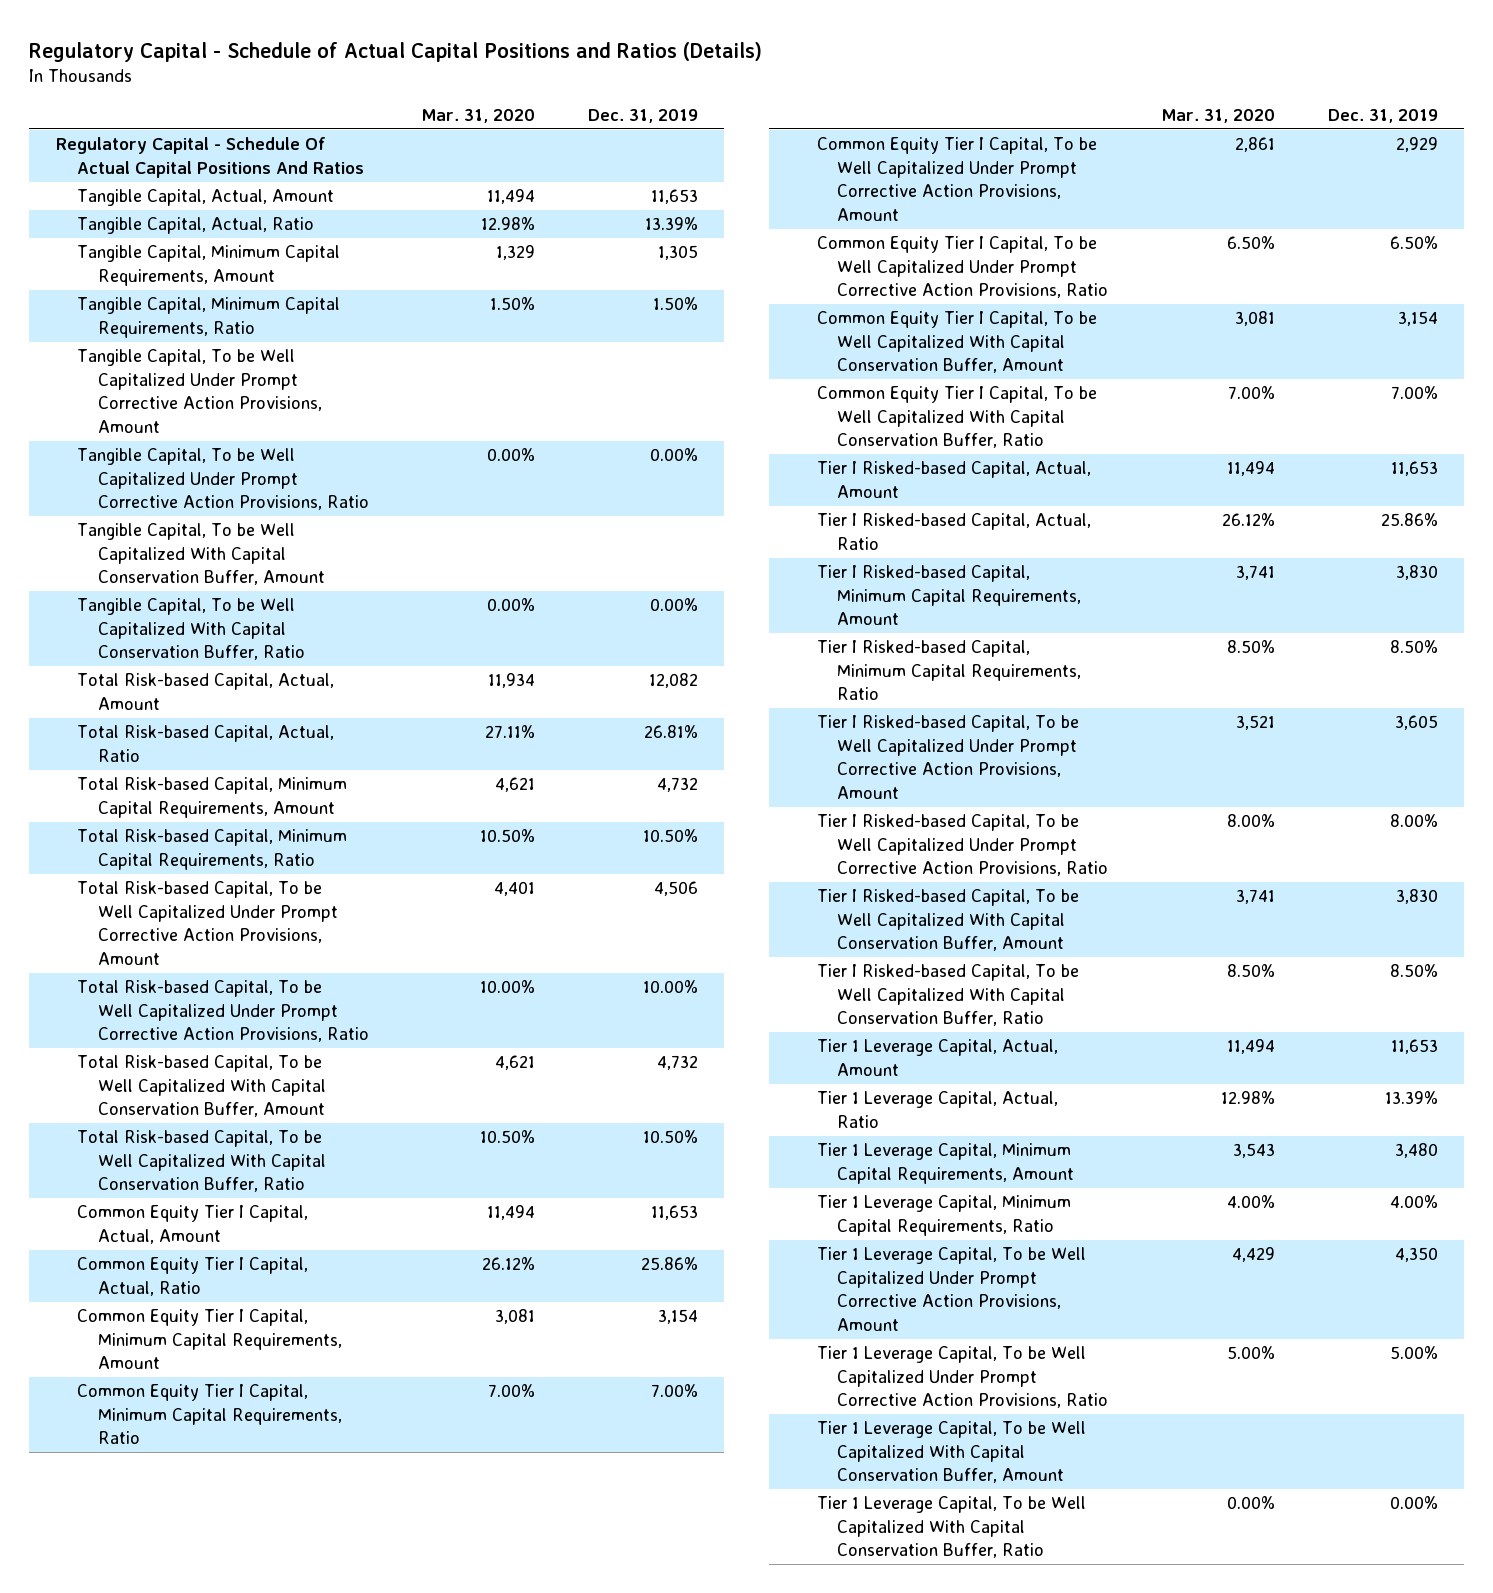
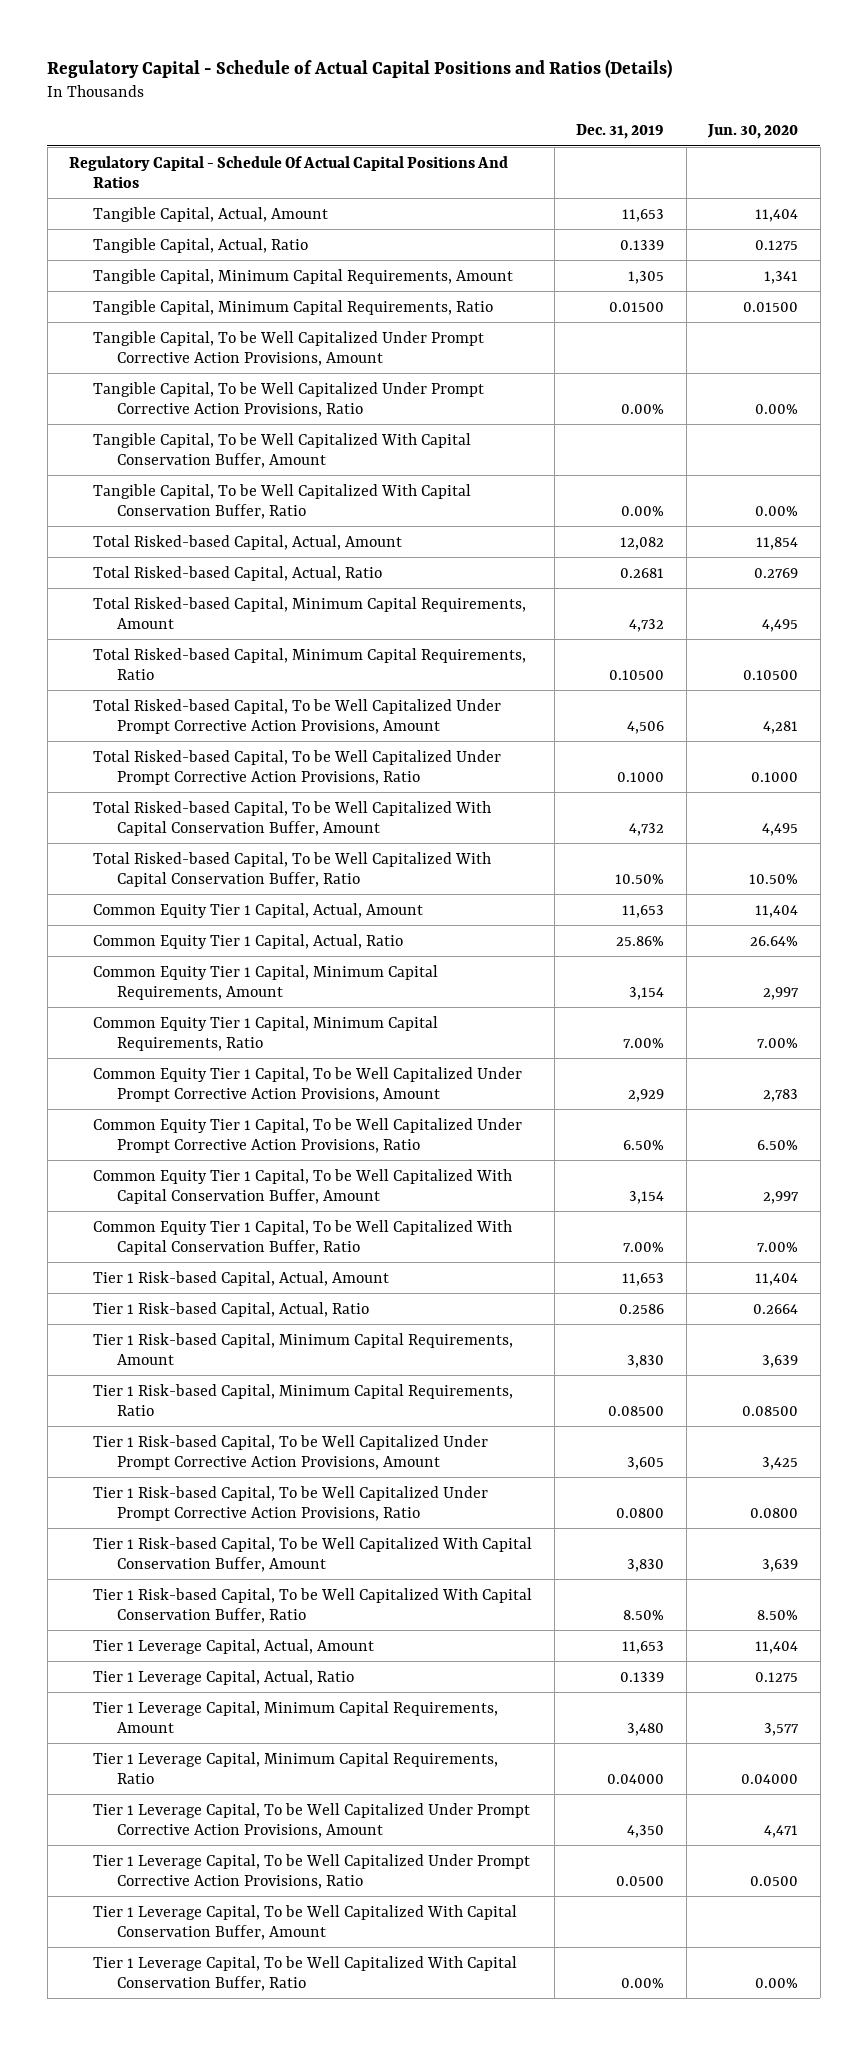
- | Mar. 31, 2020 | Dec. 31, 2019
+ | Dec. 31, 2019 | Jun. 30, 2020
- Tangible Capital, Actual, Ratio | 12.98% | 13.39%
+ Tangible Capital, Actual, Ratio | 0.1339 | 0.1275
- Tangible Capital, Minimum Capital Requirements, Ratio | 1.50% | 1.50%
+ Tangible Capital, Minimum Capital Requirements, Ratio | 0.01500 | 0.01500
- Total Risk-based Capital, Actual, Amount | 11,934 | 12,082
- Total Risk-based Capital, Actual, Ratio | 27.11% | 26.81%
- Total Risk-based Capital, Minimum Capital Requirements, Amount | 4,621 | 4,732
- Total Risk-based Capital, Minimum Capital Requirements, Ratio | 10.50% | 10.50%
- Total Risk-based Capital, To be Well Capitalized Under Prompt Corrective Action Provisions, Amount | 4,401 | 4,506
- Total Risk-based Capital, To be Well Capitalized Under Prompt Corrective Action Provisions, Ratio | 10.00% | 10.00%
- Total Risk-based Capital, To be Well Capitalized With Capital Conservation Buffer, Amount | 4,621 | 4,732
- Total Risk-based Capital, To be Well Capitalized With Capital Conservation Buffer, Ratio | 10.50% | 10.50%
- Common Equity Tier I Capital, Actual, Amount | 11,494 | 11,653
- Common Equity Tier I Capital, Actual, Ratio | 26.12% | 25.86%
- Common Equity Tier I Capital, Minimum Capital Requirements, Amount | 3,081 | 3,154
- Common Equity Tier I Capital, Minimum Capital Requirements, Ratio | 7.00% | 7.00%
- Common Equity Tier I Capital, To be Well Capitalized Under Prompt Corrective Action Provisions, Amount | 2,861 | 2,929
- Common Equity Tier I Capital, To be Well Capitalized Under Prompt Corrective Action Provisions, Ratio | 6.50% | 6.50%
- Common Equity Tier I Capital, To be Well Capitalized With Capital Conservation Buffer, Amount | 3,081 | 3,154
- Common Equity Tier I Capital, To be Well Capitalized With Capital Conservation Buffer, Ratio | 7.00% | 7.00%
- Tier I Risked-based Capital, Actual, Amount | 11,494 | 11,653
- Tier I Risked-based Capital, Actual, Ratio | 26.12% | 25.86%
- Tier I Risked-based Capital, Minimum Capital Requirements, Amount | 3,741 | 3,830
- Tier I Risked-based Capital, Minimum Capital Requirements, Ratio | 8.50% | 8.50%
- Tier I Risked-based Capital, To be Well Capitalized Under Prompt Corrective Action Provisions, Amount | 3,521 | 3,605
- Tier I Risked-based Capital, To be Well Capitalized Under Prompt Corrective Action Provisions, Ratio | 8.00% | 8.00%
- Tier I Risked-based Capital, To be Well Capitalized With Capital Conservation Buffer, Amount | 3,741 | 3,830
- Tier I Risked-based Capital, To be Well Capitalized With Capital Conservation Buffer, Ratio | 8.50% | 8.50%
+ Total Risked-based Capital, Actual, Amount | 12,082 | 11,854
+ Total Risked-based Capital, Actual, Ratio | 0.2681 | 0.2769
+ Total Risked-based Capital, Minimum Capital Requirements, Amount | 4,732 | 4,495
+ Total Risked-based Capital, Minimum Capital Requirements, Ratio | 0.10500 | 0.10500
+ Total Risked-based Capital, To be Well Capitalized Under Prompt Corrective Action Provisions, Amount | 4,506 | 4,281
+ Total Risked-based Capital, To be Well Capitalized Under Prompt Corrective Action Provisions, Ratio | 0.1000 | 0.1000
+ Total Risked-based Capital, To be Well Capitalized With Capital Conservation Buffer, Amount | 4,732 | 4,495
+ Total Risked-based Capital, To be Well Capitalized With Capital Conservation Buffer, Ratio | 10.50% | 10.50%
+ Common Equity Tier 1 Capital, Actual, Amount | 11,653 | 11,404
+ Common Equity Tier 1 Capital, Actual, Ratio | 25.86% | 26.64%
+ Common Equity Tier 1 Capital, Minimum Capital Requirements, Amount | 3,154 | 2,997
+ Common Equity Tier 1 Capital, Minimum Capital Requirements, Ratio | 7.00% | 7.00%
+ Common Equity Tier 1 Capital, To be Well Capitalized Under Prompt Corrective Action Provisions, Amount | 2,929 | 2,783
+ Common Equity Tier 1 Capital, To be Well Capitalized Under Prompt Corrective Action Provisions, Ratio | 6.50% | 6.50%
+ Common Equity Tier 1 Capital, To be Well Capitalized With Capital Conservation Buffer, Amount | 3,154 | 2,997
+ Common Equity Tier 1 Capital, To be Well Capitalized With Capital Conservation Buffer, Ratio | 7.00% | 7.00%
+ Tier 1 Risk-based Capital, Actual, Amount | 11,653 | 11,404
+ Tier 1 Risk-based Capital, Actual, Ratio | 0.2586 | 0.2664
+ Tier 1 Risk-based Capital, Minimum Capital Requirements, Amount | 3,830 | 3,639
+ Tier 1 Risk-based Capital, Minimum Capital Requirements, Ratio | 0.08500 | 0.08500
+ Tier 1 Risk-based Capital, To be Well Capitalized Under Prompt Corrective Action Provisions, Amount | 3,605 | 3,425
+ Tier 1 Risk-based Capital, To be Well Capitalized Under Prompt Corrective Action Provisions, Ratio | 0.0800 | 0.0800
+ Tier 1 Risk-based Capital, To be Well Capitalized With Capital Conservation Buffer, Amount | 3,830 | 3,639
+ Tier 1 Risk-based Capital, To be Well Capitalized With Capital Conservation Buffer, Ratio | 8.50% | 8.50%
- Tier 1 Leverage Capital, Actual, Ratio | 12.98% | 13.39%
+ Tier 1 Leverage Capital, Actual, Ratio | 0.1339 | 0.1275
- Tier 1 Leverage Capital, Minimum Capital Requirements, Ratio | 4.00% | 4.00%
+ Tier 1 Leverage Capital, Minimum Capital Requirements, Ratio | 0.04000 | 0.04000
- Tier 1 Leverage Capital, To be Well Capitalized Under Prompt Corrective Action Provisions, Ratio | 5.00% | 5.00%
+ Tier 1 Leverage Capital, To be Well Capitalized Under Prompt Corrective Action Provisions, Ratio | 0.0500 | 0.0500

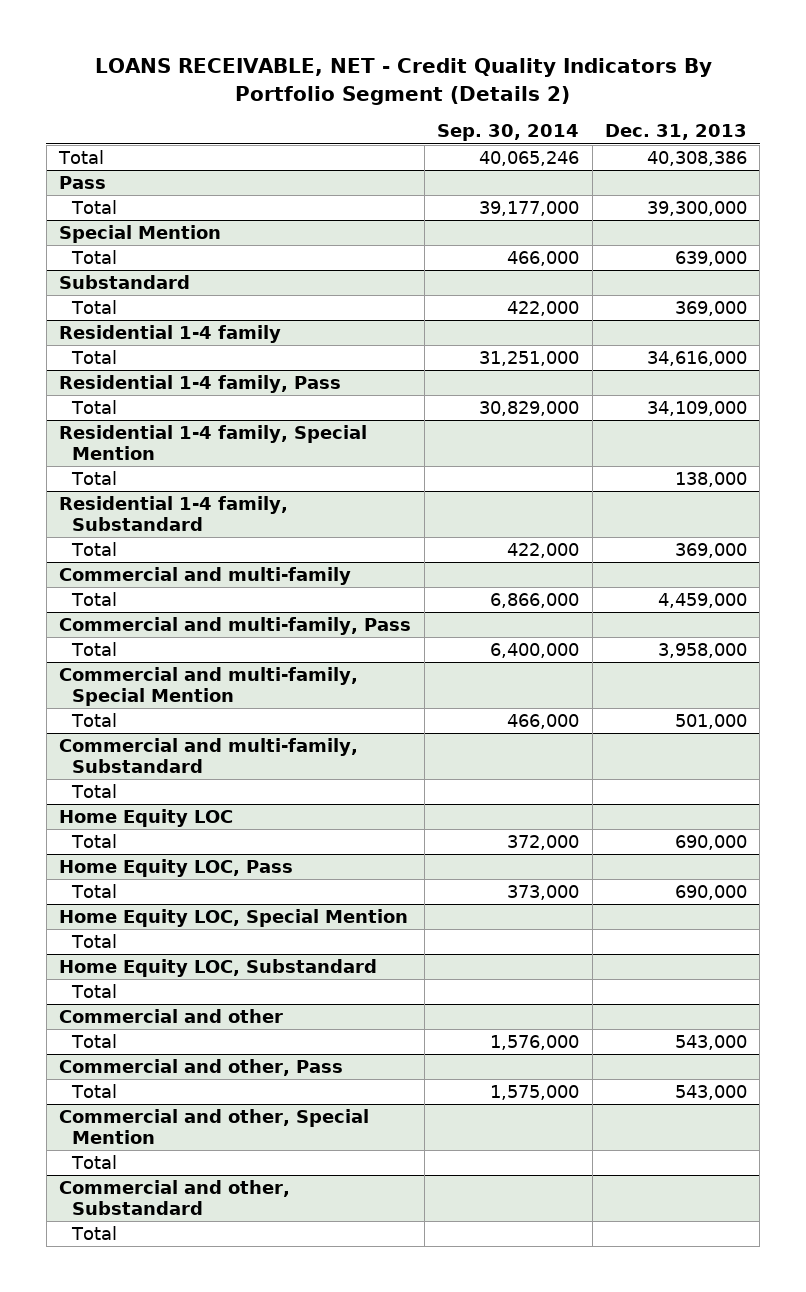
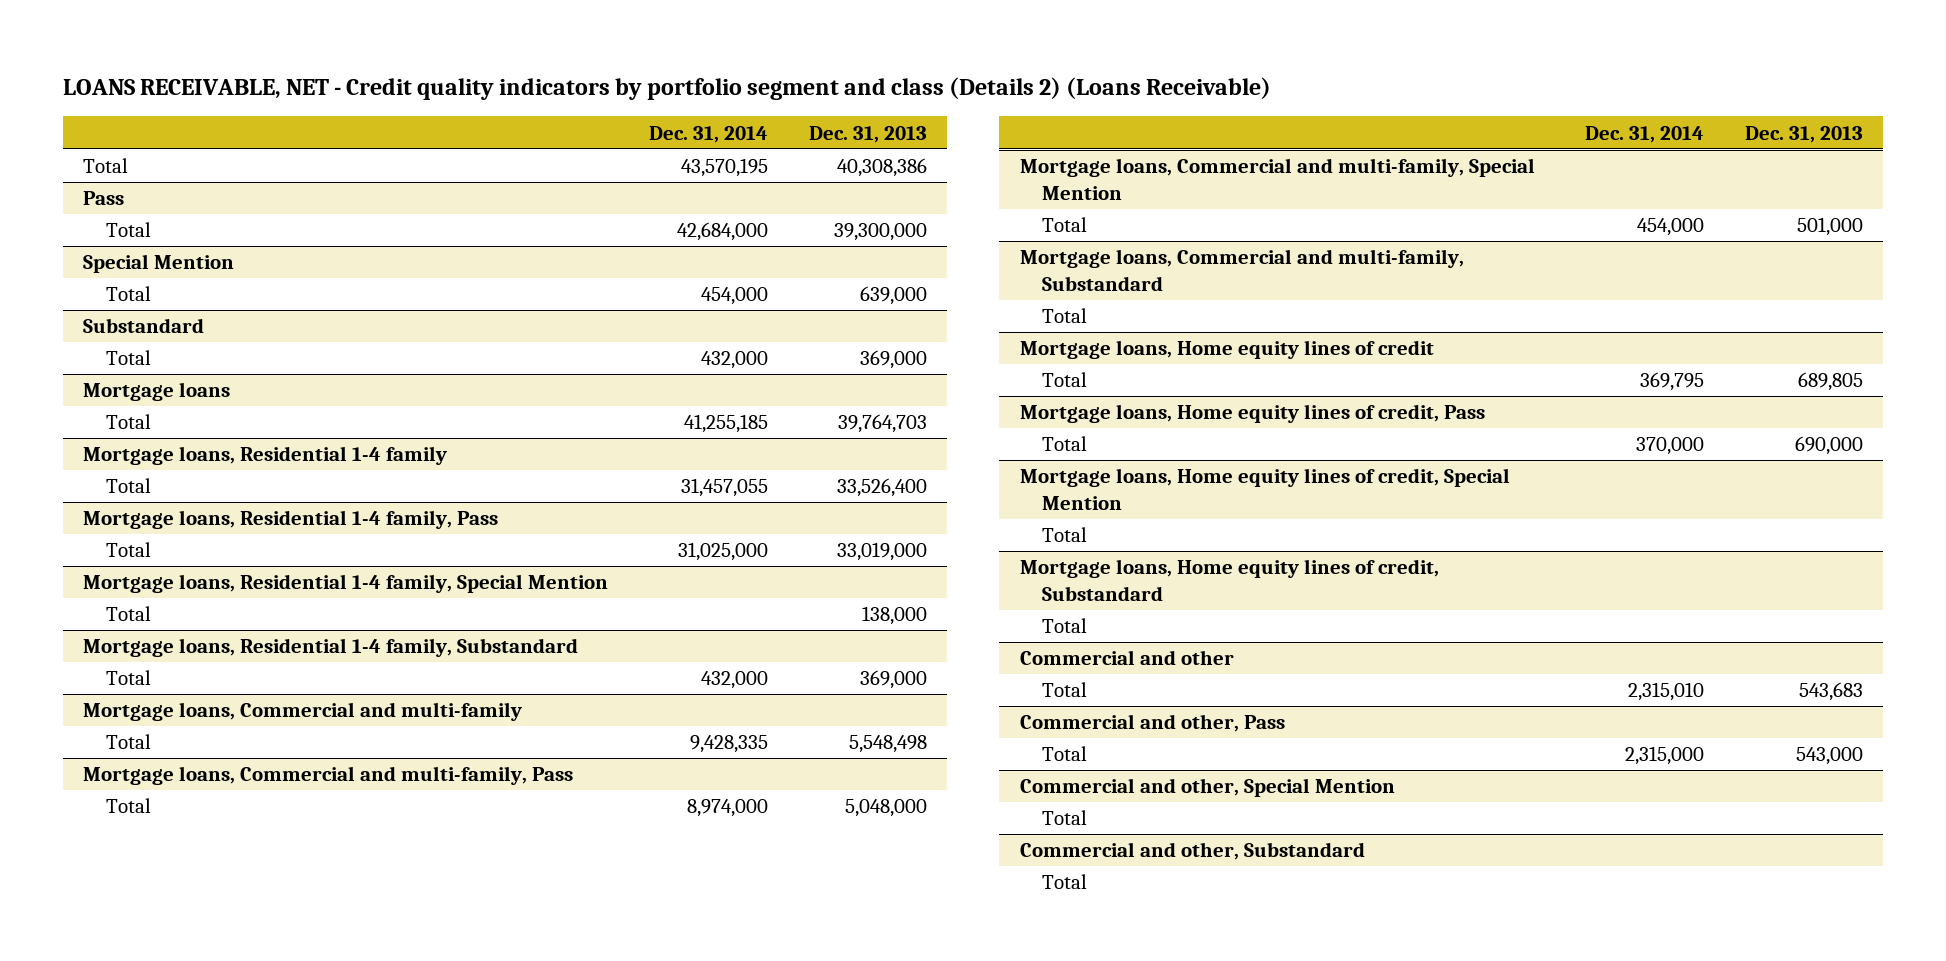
- LOANS RECEIVABLE, NET - Credit Quality Indicators By Portfolio Segment (Details 2)
+ LOANS RECEIVABLE, NET - Credit quality indicators by portfolio segment and class (Details 2) (Loans Receivable)
- | Sep. 30, 2014 | Dec. 31, 2013
+ | Dec. 31, 2014 | Dec. 31, 2013
- Residential 1-4 family
- Total | 31,251,000 | 34,616,000
- Residential 1-4 family, Pass
- Total | 30,829,000 | 34,109,000
- Residential 1-4 family, Special Mention
+ Mortgage loans
+ Total | 41,255,185 | 39,764,703
+ Mortgage loans, Residential 1-4 family
+ Total | 31,457,055 | 33,526,400
+ Mortgage loans, Residential 1-4 family, Pass
+ Total | 31,025,000 | 33,019,000
+ Mortgage loans, Residential 1-4 family, Special Mention
- Residential 1-4 family, Substandard
+ Mortgage loans, Residential 1-4 family, Substandard
- Commercial and multi-family
- Total | 6,866,000 | 4,459,000
- Commercial and multi-family, Pass
- Total | 6,400,000 | 3,958,000
- Commercial and multi-family, Special Mention
+ Mortgage loans, Commercial and multi-family
+ Total | 9,428,335 | 5,548,498
+ Mortgage loans, Commercial and multi-family, Pass
+ Total | 8,974,000 | 5,048,000
+ Mortgage loans, Commercial and multi-family, Special Mention
- Commercial and multi-family, Substandard
+ Mortgage loans, Commercial and multi-family, Substandard
- Home Equity LOC
- Total | 372,000 | 690,000
- Home Equity LOC, Pass
+ Mortgage loans, Home equity lines of credit
+ Total | 369,795 | 689,805
+ Mortgage loans, Home equity lines of credit, Pass
- Home Equity LOC, Special Mention
+ Mortgage loans, Home equity lines of credit, Special Mention
- Home Equity LOC, Substandard
+ Mortgage loans, Home equity lines of credit, Substandard
@ Commercial and other
- Total | 1,576,000 | 543,000
+ Total | 2,315,010 | 543,683

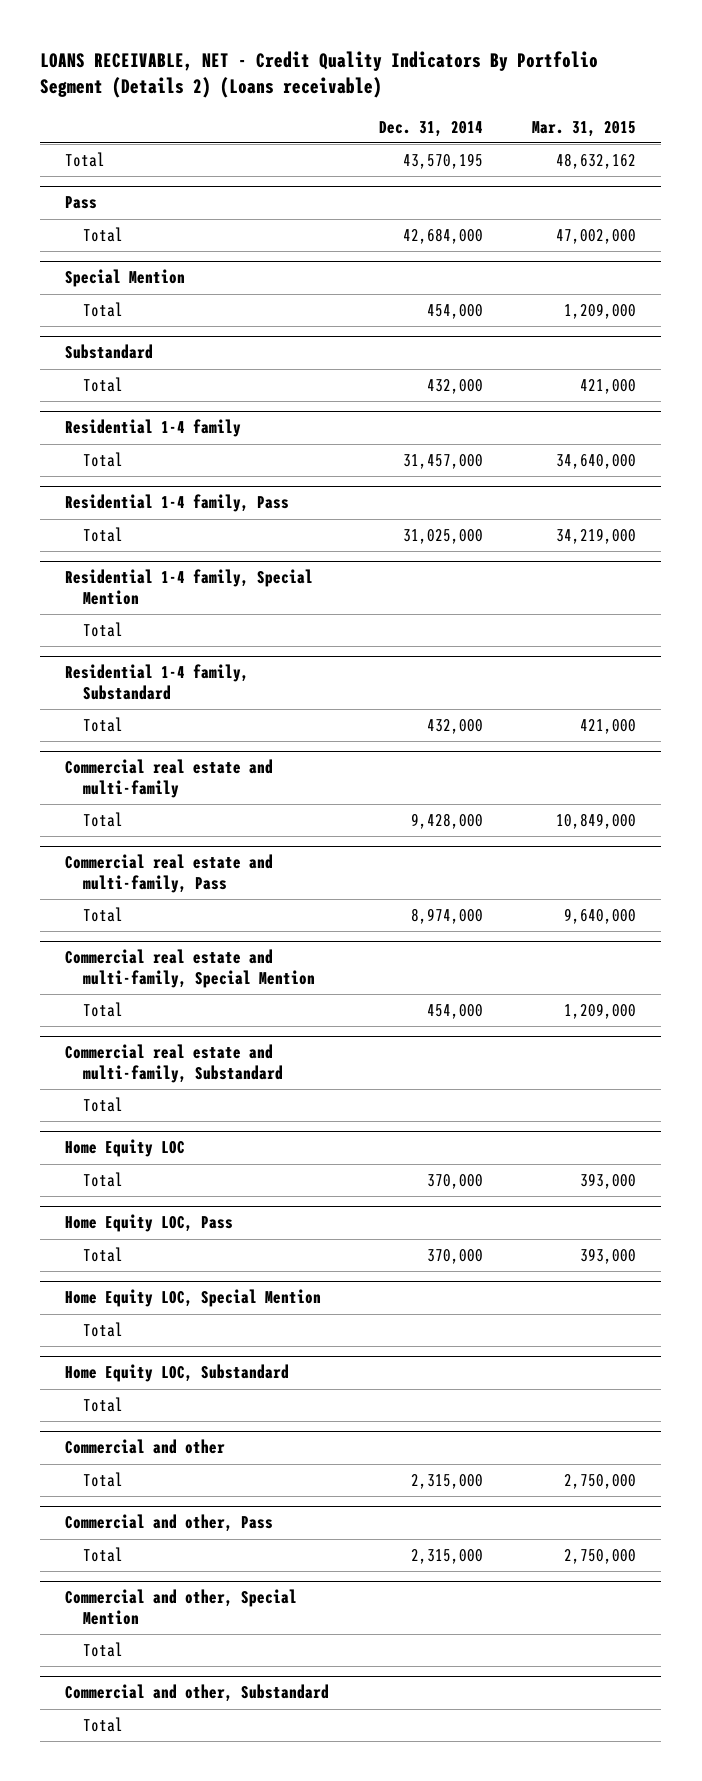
- LOANS RECEIVABLE, NET - Credit quality indicators by portfolio segment and class (Details 2) (Loans Receivable)
+ LOANS RECEIVABLE, NET - Credit Quality Indicators By Portfolio Segment (Details 2) (Loans receivable)
- | Dec. 31, 2014 | Dec. 31, 2013
+ | Dec. 31, 2014 | Mar. 31, 2015
- Mortgage loans
- Total | 41,255,185 | 39,764,703
- Mortgage loans, Residential 1-4 family
- Total | 31,457,055 | 33,526,400
- Mortgage loans, Residential 1-4 family, Pass
+ Residential 1-4 family
+ Total | 31,457,000 | 34,640,000
+ Residential 1-4 family, Pass
- Mortgage loans, Residential 1-4 family, Special Mention
+ Residential 1-4 family, Special Mention
- Mortgage loans, Residential 1-4 family, Substandard
+ Residential 1-4 family, Substandard
- Mortgage loans, Commercial and multi-family
- Total | 9,428,335 | 5,548,498
- Mortgage loans, Commercial and multi-family, Pass
+ Commercial real estate and multi-family
+ Total | 9,428,000 | 10,849,000
+ Commercial real estate and multi-family, Pass
- Mortgage loans, Commercial and multi-family, Special Mention
+ Commercial real estate and multi-family, Special Mention
- Mortgage loans, Commercial and multi-family, Substandard
+ Commercial real estate and multi-family, Substandard
- Mortgage loans, Home equity lines of credit
- Total | 369,795 | 689,805
- Mortgage loans, Home equity lines of credit, Pass
+ Home Equity LOC
- Mortgage loans, Home equity lines of credit, Special Mention
+ Home Equity LOC, Pass
+ Total | 370,000 | 393,000
+ Home Equity LOC, Special Mention
- Mortgage loans, Home equity lines of credit, Substandard
+ Home Equity LOC, Substandard
@ Commercial and other
- Total | 2,315,010 | 543,683
+ Total | 2,315,000 | 2,750,000

